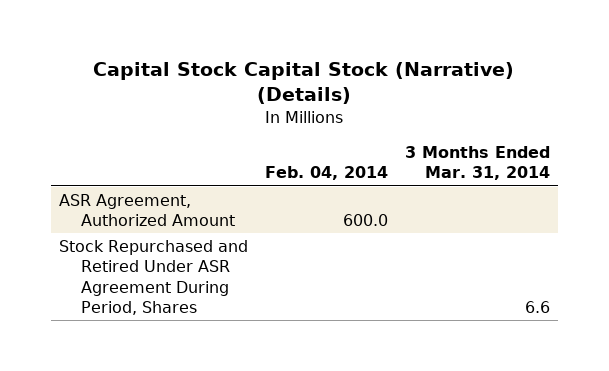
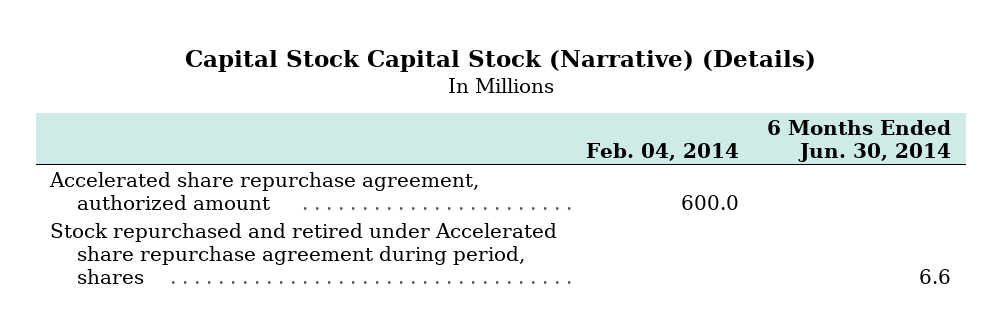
- | Feb. 04, 2014 | 3 Months Ended Mar. 31, 2014
+ | Feb. 04, 2014 | 6 Months Ended Jun. 30, 2014
- ASR Agreement, Authorized Amount | 600.0 |
- Stock Repurchased and Retired Under ASR Agreement During Period, Shares | | 6.6
+ Accelerated share repurchase agreement, authorized amount | 600.0 |
+ Stock repurchased and retired under Accelerated share repurchase agreement during period, shares | | 6.6

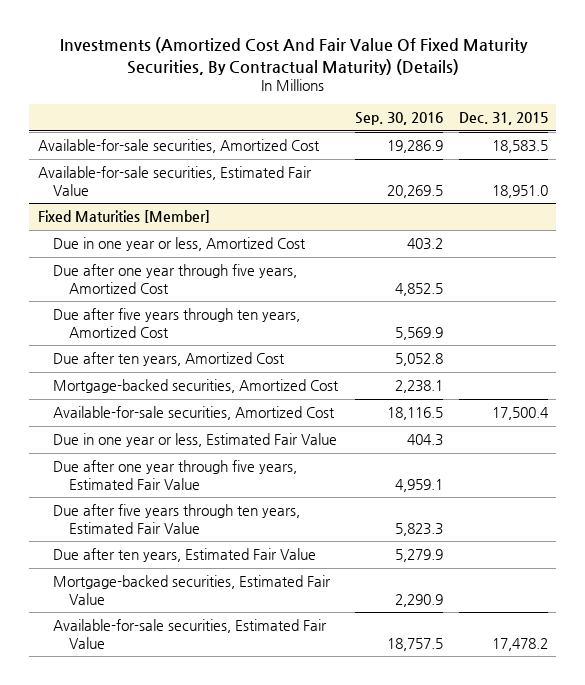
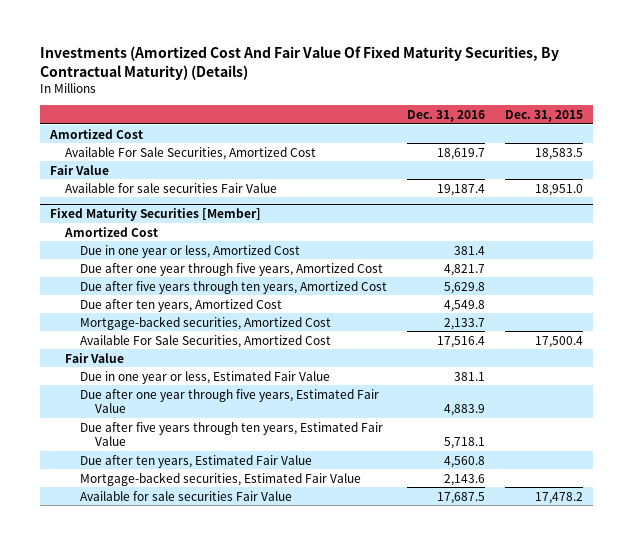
- | Sep. 30, 2016 | Dec. 31, 2015
+ | Dec. 31, 2016 | Dec. 31, 2015
- Available-for-sale securities, Amortized Cost | 19,286.9 | 18,583.5
- Available-for-sale securities, Estimated Fair Value | 20,269.5 | 18,951.0
- Fixed Maturities [Member]
+ Amortized Cost
+ Available For Sale Securities, Amortized Cost | 18,619.7 | 18,583.5
+ Fair Value
+ Available for sale securities Fair Value | 19,187.4 | 18,951.0
+ Fixed Maturity Securities [Member]
+ Amortized Cost
- Available-for-sale securities, Amortized Cost | 18,116.5 | 17,500.4
+ Available For Sale Securities, Amortized Cost | 17,516.4 | 17,500.4
+ Fair Value
- Available-for-sale securities, Estimated Fair Value | 18,757.5 | 17,478.2
+ Available for sale securities Fair Value | 17,687.5 | 17,478.2

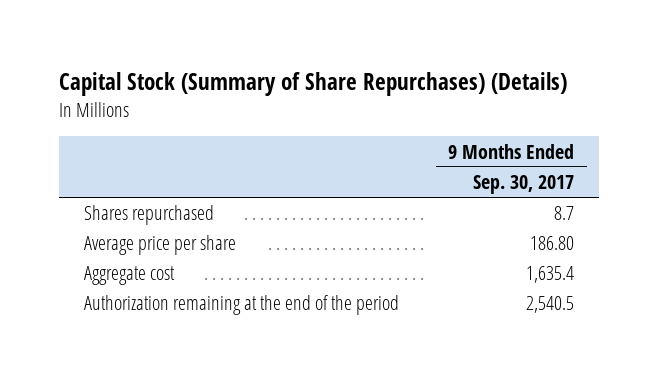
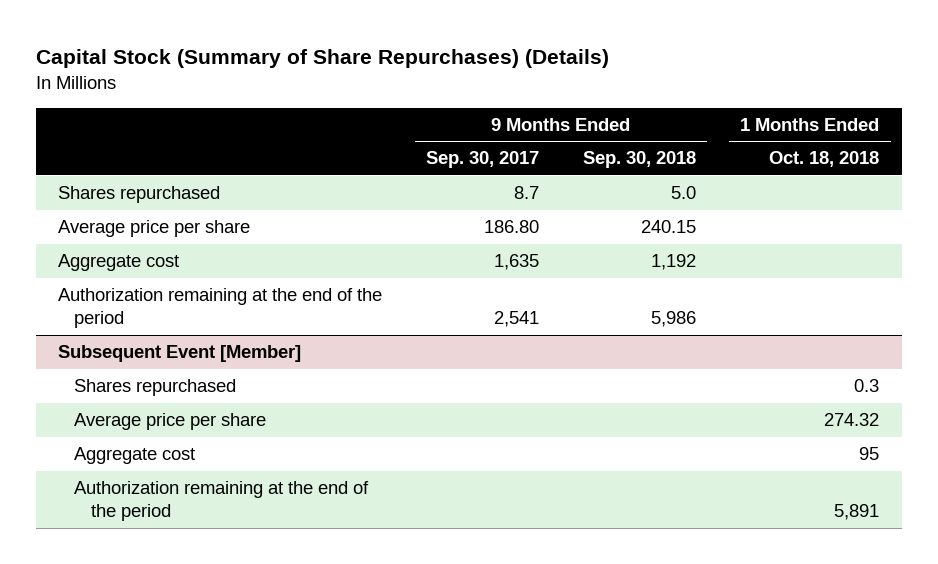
- | 9 Months Ended Sep. 30, 2017
+ | 9 Months Ended Sep. 30, 2017 | 9 Months Ended Sep. 30, 2018 | 1 Months Ended Oct. 18, 2018
- Aggregate cost | 1,635.4
- Authorization remaining at the end of the period | 2,540.5
+ Aggregate cost | 1,635 | 1,192 |
+ Authorization remaining at the end of the period | 2,541 | 5,986 |
+ Subsequent Event [Member]
+ Shares repurchased | | | 0.3
+ Average price per share | | | 274.32
+ Aggregate cost | | | 95
+ Authorization remaining at the end of the period | | | 5,891

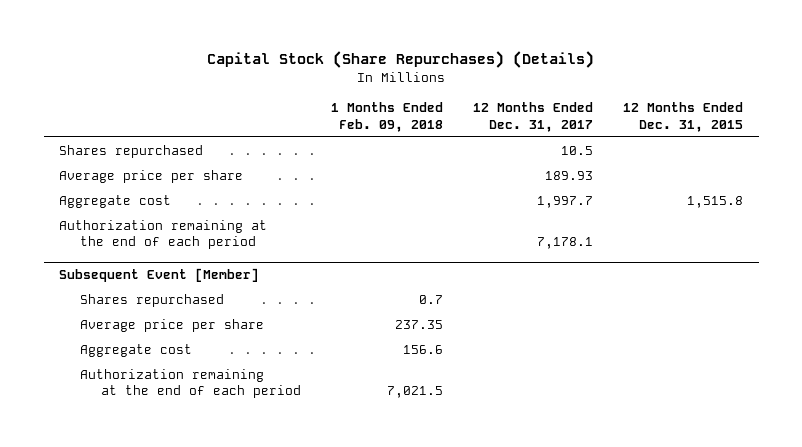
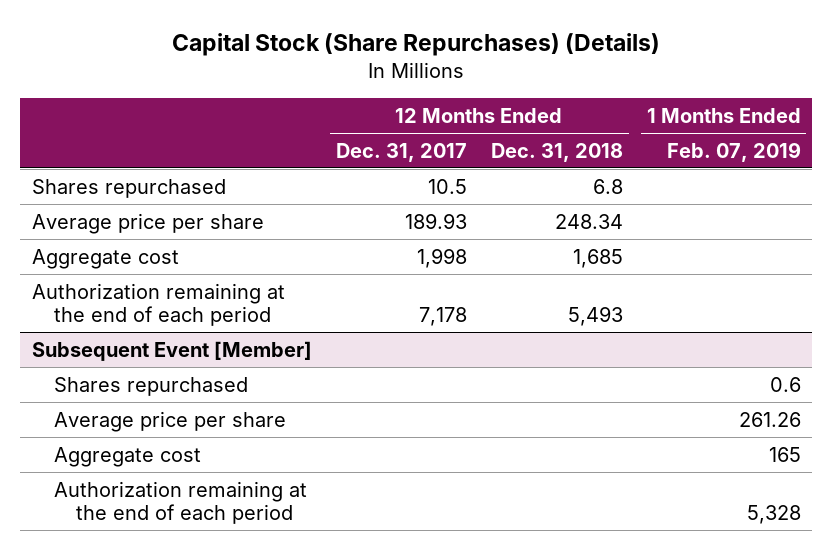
- | 1 Months Ended Feb. 09, 2018 | 12 Months Ended Dec. 31, 2017 | 12 Months Ended Dec. 31, 2015
+ | 12 Months Ended Dec. 31, 2017 | 12 Months Ended Dec. 31, 2018 | 1 Months Ended Feb. 07, 2019
- Aggregate cost | | 1,997.7 | 1,515.8
- Authorization remaining at the end of each period | | 7,178.1 |
+ Aggregate cost | 1,998 | 1,685 |
+ Authorization remaining at the end of each period | 7,178 | 5,493 |

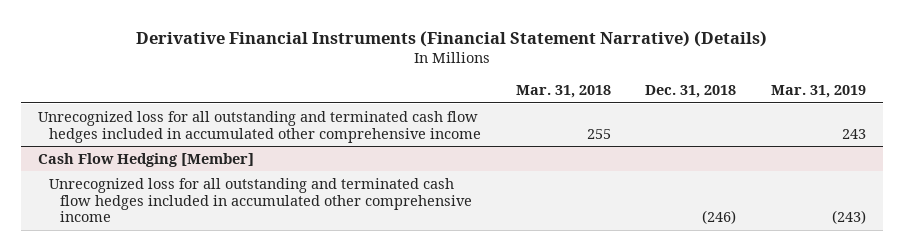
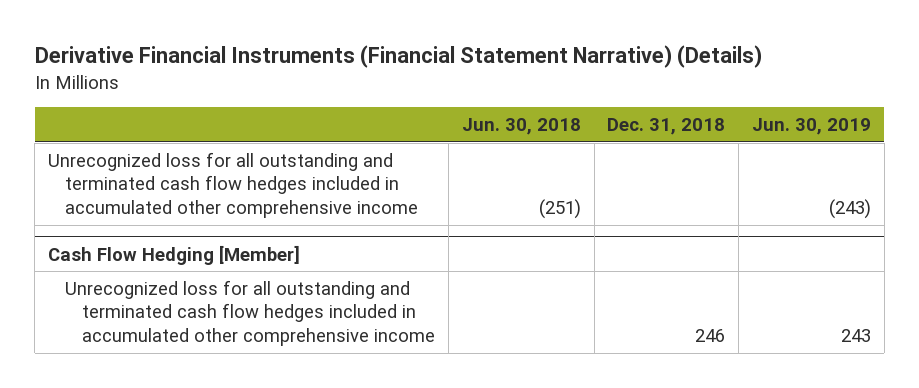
- | Mar. 31, 2018 | Dec. 31, 2018 | Mar. 31, 2019
+ | Jun. 30, 2018 | Dec. 31, 2018 | Jun. 30, 2019
@ Cash Flow Hedging [Member]
- Unrecognized loss for all outstanding and terminated cash flow hedges included in accumulated other comprehensive income | | (246) | (243)
+ Unrecognized loss for all outstanding and terminated cash flow hedges included in accumulated other comprehensive income | | 246 | 243

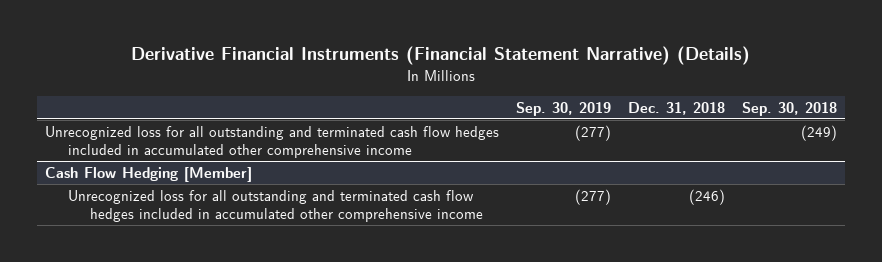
- | Jun. 30, 2018 | Dec. 31, 2018 | Jun. 30, 2019
+ | Sep. 30, 2019 | Dec. 31, 2018 | Sep. 30, 2018
@ Cash Flow Hedging [Member]
- Unrecognized loss for all outstanding and terminated cash flow hedges included in accumulated other comprehensive income | | 246 | 243
+ Unrecognized loss for all outstanding and terminated cash flow hedges included in accumulated other comprehensive income | (277) | (246) |

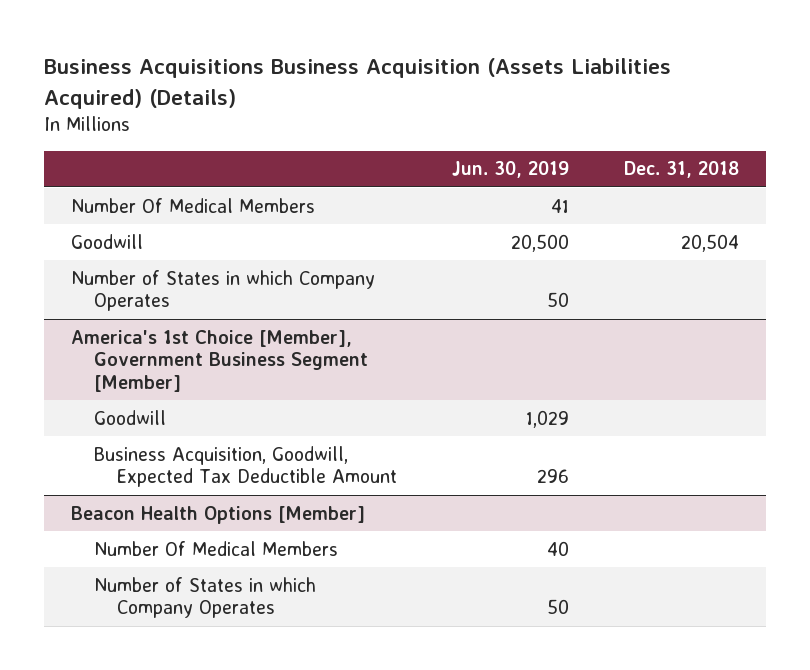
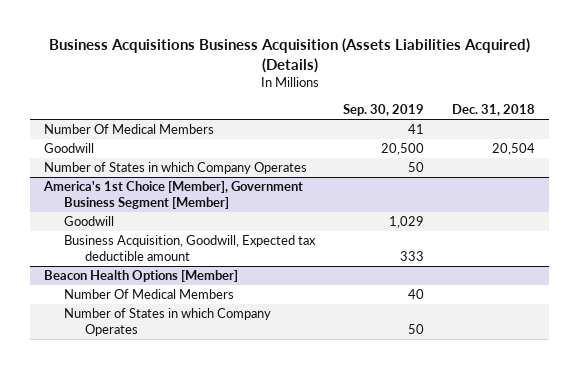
- | Jun. 30, 2019 | Dec. 31, 2018
+ | Sep. 30, 2019 | Dec. 31, 2018
@ America's 1st Choice [Member], Government Business Segment [Member]
- Business Acquisition, Goodwill, Expected Tax Deductible Amount | 296 |
+ Business Acquisition, Goodwill, Expected tax deductible amount | 333 |

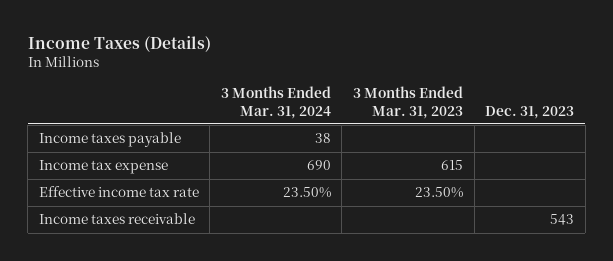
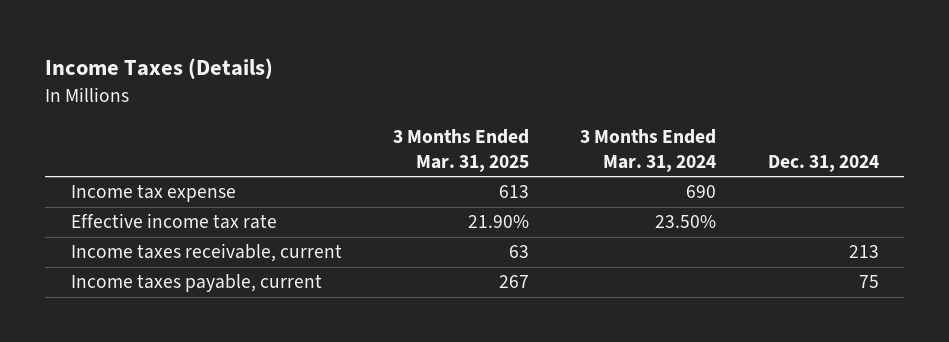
- | 3 Months Ended Mar. 31, 2024 | 3 Months Ended Mar. 31, 2023 | Dec. 31, 2023
+ | 3 Months Ended Mar. 31, 2025 | 3 Months Ended Mar. 31, 2024 | Dec. 31, 2024
- Income taxes payable | 38 | |
- Income taxes receivable | | | 543
+ Income taxes receivable, current | 63 | | 213
+ Income taxes payable, current | 267 | | 75

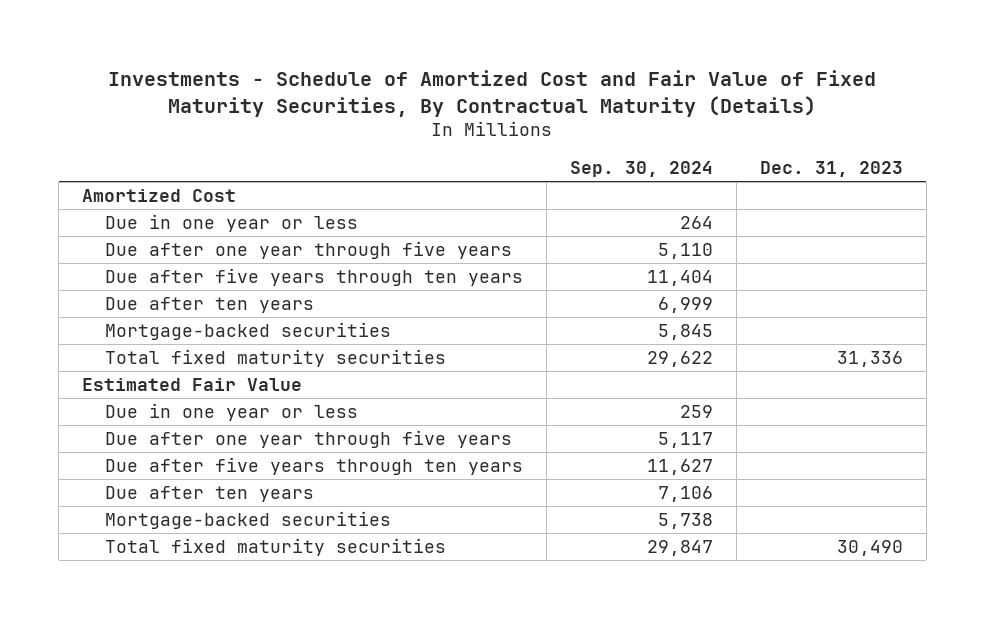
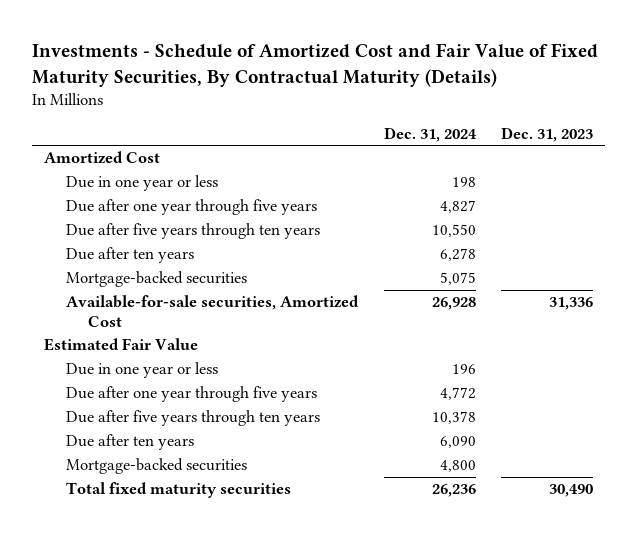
- | Sep. 30, 2024 | Dec. 31, 2023
+ | Dec. 31, 2024 | Dec. 31, 2023
- Total fixed maturity securities | 29,622 | 31,336
+ Available-for-sale securities, Amortized Cost | 26,928 | 31,336

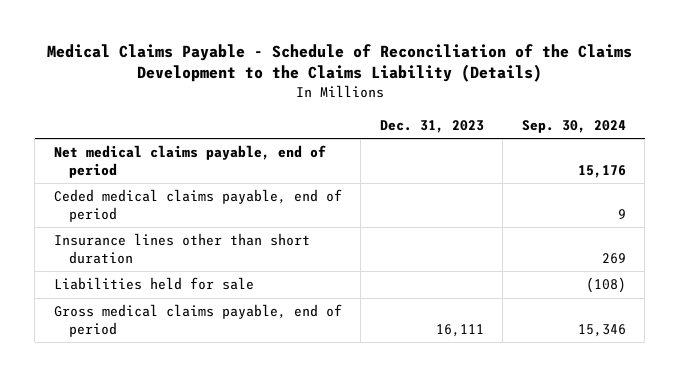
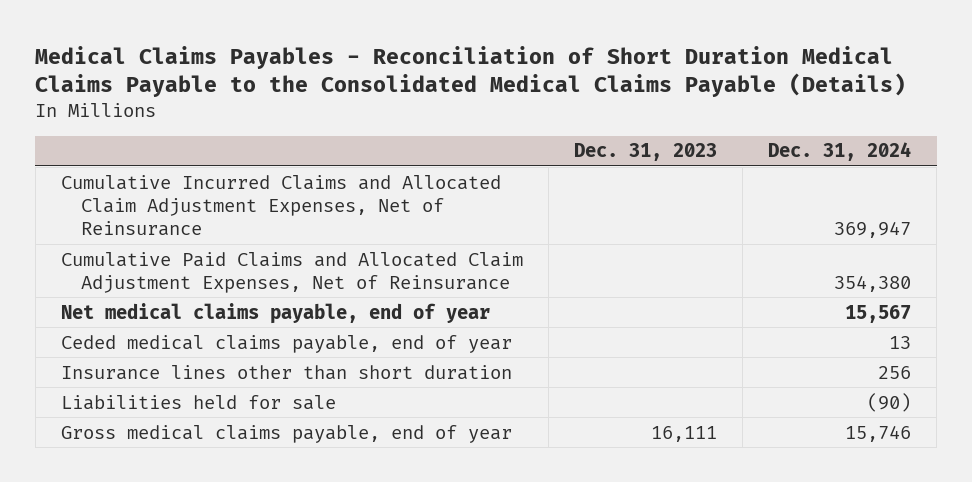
- Medical Claims Payable - Schedule of Reconciliation of the Claims Development to the Claims Liability (Details)
+ Medical Claims Payables - Reconciliation of Short Duration Medical Claims Payable to the Consolidated Medical Claims Payable (Details)
- | Dec. 31, 2023 | Sep. 30, 2024
+ | Dec. 31, 2023 | Dec. 31, 2024
- Net medical claims payable, end of period | | 15,176
- Ceded medical claims payable, end of period | | 9
+ Cumulative Incurred Claims and Allocated Claim Adjustment Expenses, Net of Reinsurance | | 369,947
+ Cumulative Paid Claims and Allocated Claim Adjustment Expenses, Net of Reinsurance | | 354,380
+ Net medical claims payable, end of year | | 15,567
+ Ceded medical claims payable, end of year | | 13
- Gross medical claims payable, end of period | 16,111 | 15,346
+ Gross medical claims payable, end of year | 16,111 | 15,746

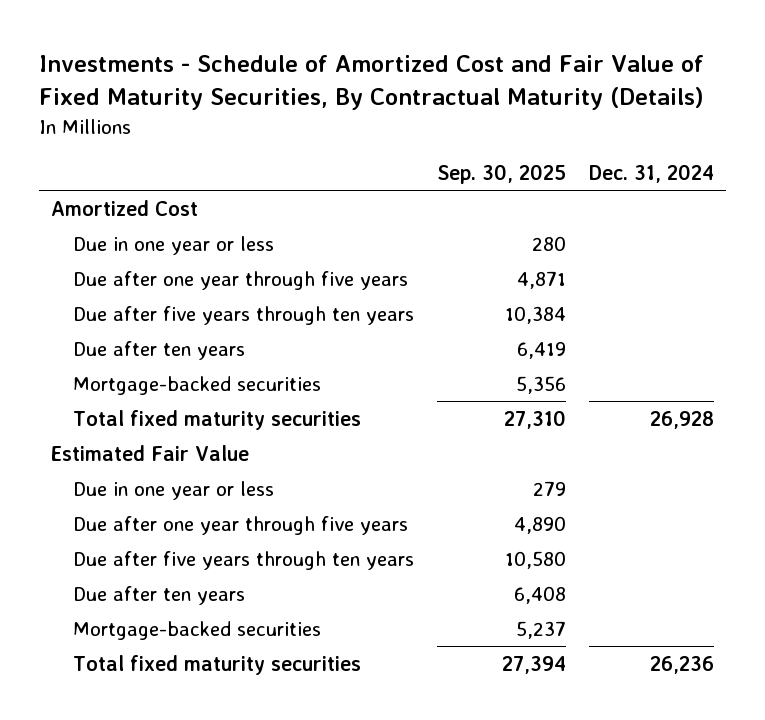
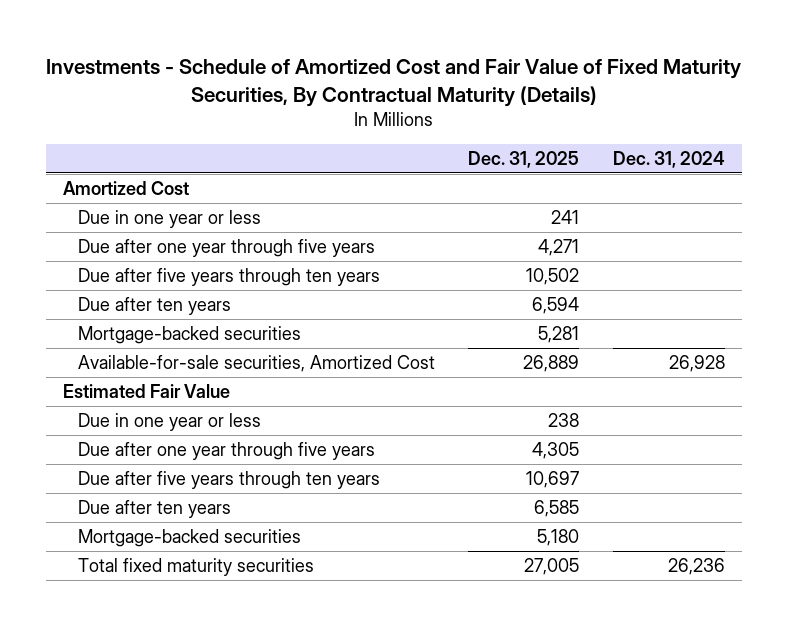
- | Sep. 30, 2025 | Dec. 31, 2024
+ | Dec. 31, 2025 | Dec. 31, 2024
- Total fixed maturity securities | 27,310 | 26,928
+ Available-for-sale securities, Amortized Cost | 26,889 | 26,928

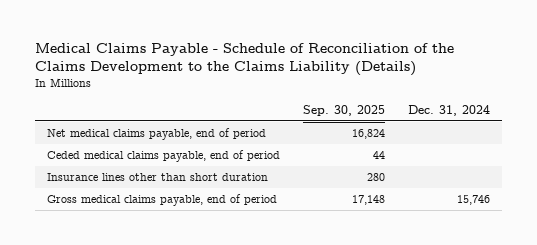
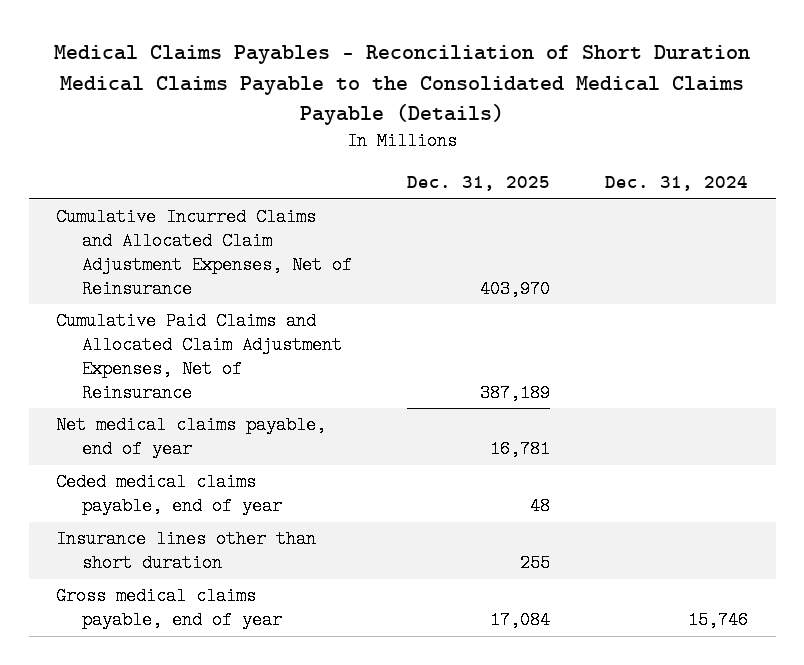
- Medical Claims Payable - Schedule of Reconciliation of the Claims Development to the Claims Liability (Details)
+ Medical Claims Payables - Reconciliation of Short Duration Medical Claims Payable to the Consolidated Medical Claims Payable (Details)
- | Sep. 30, 2025 | Dec. 31, 2024
+ | Dec. 31, 2025 | Dec. 31, 2024
- Net medical claims payable, end of period | 16,824 |
- Ceded medical claims payable, end of period | 44 |
+ Cumulative Incurred Claims and Allocated Claim Adjustment Expenses, Net of Reinsurance | 403,970 |
+ Cumulative Paid Claims and Allocated Claim Adjustment Expenses, Net of Reinsurance | 387,189 |
+ Net medical claims payable, end of year | 16,781 |
+ Ceded medical claims payable, end of year | 48 |
- Gross medical claims payable, end of period | 17,148 | 15,746
+ Gross medical claims payable, end of year | 17,084 | 15,746

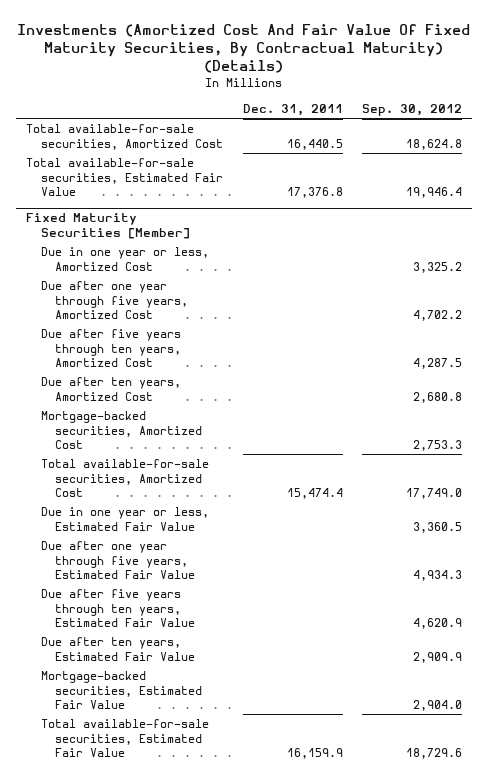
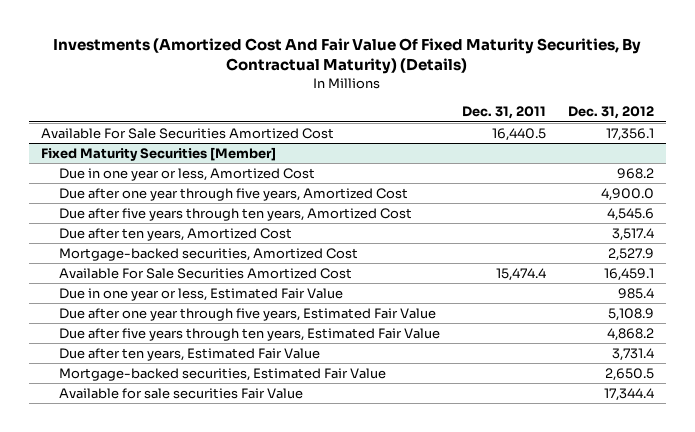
- | Dec. 31, 2011 | Sep. 30, 2012
+ | Dec. 31, 2011 | Dec. 31, 2012
- Total available-for-sale securities, Amortized Cost | 16,440.5 | 18,624.8
- Total available-for-sale securities, Estimated Fair Value | 17,376.8 | 19,946.4
+ Available For Sale Securities Amortized Cost | 16,440.5 | 17,356.1
@ Fixed Maturity Securities [Member]
- Total available-for-sale securities, Amortized Cost | 15,474.4 | 17,749.0
+ Available For Sale Securities Amortized Cost | 15,474.4 | 16,459.1
- Total available-for-sale securities, Estimated Fair Value | 16,159.9 | 18,729.6
+ Available for sale securities Fair Value | | 17,344.4

